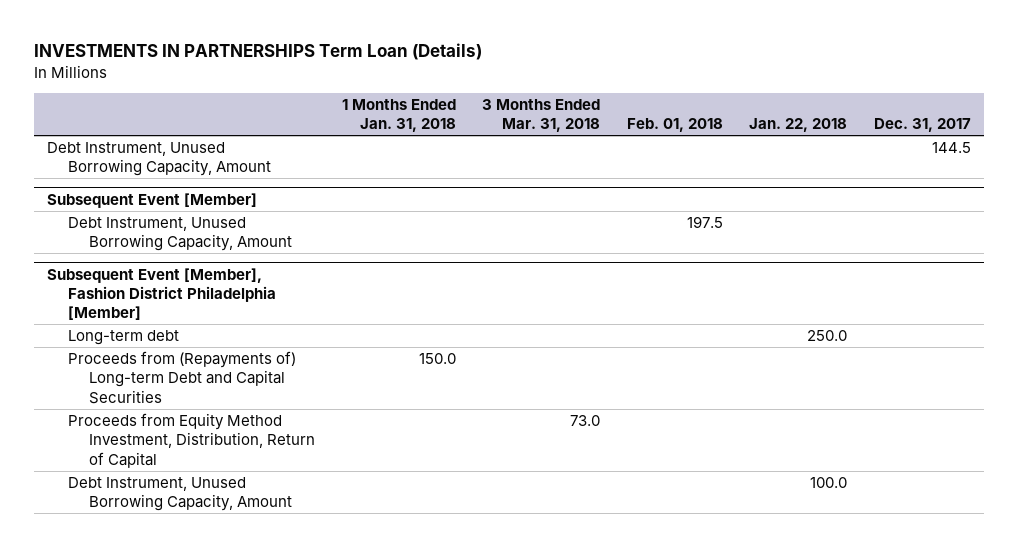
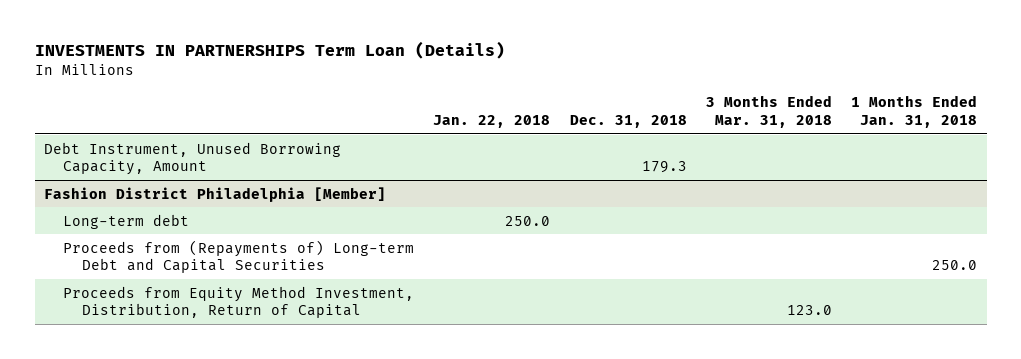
- | 1 Months Ended Jan. 31, 2018 | 3 Months Ended Mar. 31, 2018 | Feb. 01, 2018 | Jan. 22, 2018 | Dec. 31, 2017
+ | Jan. 22, 2018 | Dec. 31, 2018 | 3 Months Ended Mar. 31, 2018 | 1 Months Ended Jan. 31, 2018
- Subsequent Event [Member]
- Debt Instrument, Unused Borrowing Capacity, Amount | | | 197.5 | |
- Subsequent Event [Member], Fashion District Philadelphia [Member]
+ Fashion District Philadelphia [Member]
- Proceeds from (Repayments of) Long-term Debt and Capital Securities | 150.0 | | | |
- Proceeds from Equity Method Investment, Distribution, Return of Capital | | 73.0 | | |
- Debt Instrument, Unused Borrowing Capacity, Amount | | | | 100.0 |
+ Proceeds from (Repayments of) Long-term Debt and Capital Securities | | | | 250.0
+ Proceeds from Equity Method Investment, Distribution, Return of Capital | | | 123.0 |

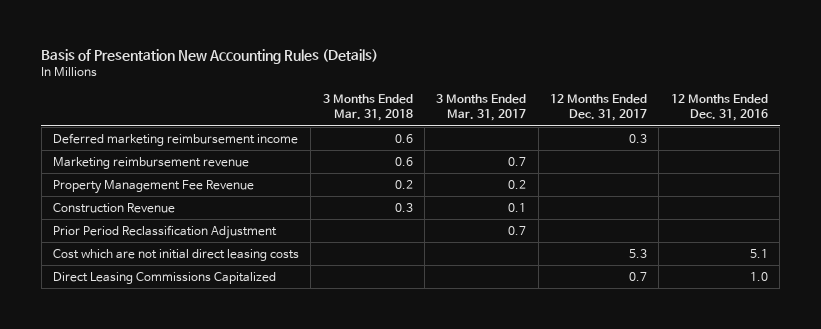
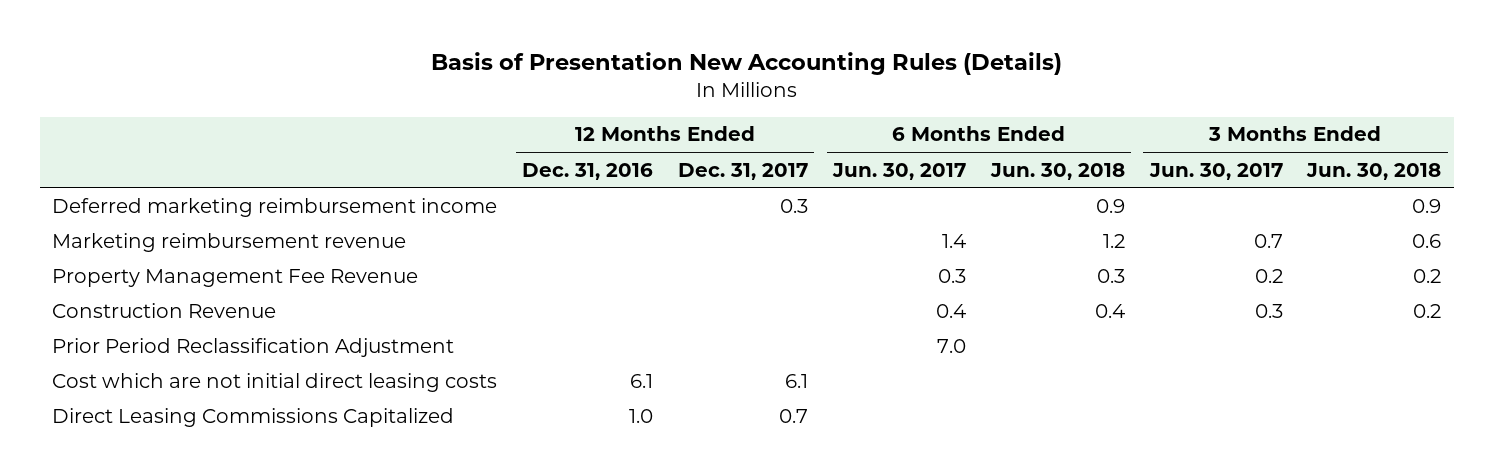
- | 3 Months Ended Mar. 31, 2018 | 3 Months Ended Mar. 31, 2017 | 12 Months Ended Dec. 31, 2017 | 12 Months Ended Dec. 31, 2016
+ | 12 Months Ended Dec. 31, 2016 | 12 Months Ended Dec. 31, 2017 | 6 Months Ended Jun. 30, 2017 | 6 Months Ended Jun. 30, 2018 | 3 Months Ended Jun. 30, 2017 | 3 Months Ended Jun. 30, 2018
- Cost which are not initial direct leasing costs | | | 5.3 | 5.1
+ Cost which are not initial direct leasing costs | 6.1 | 6.1 | | | |

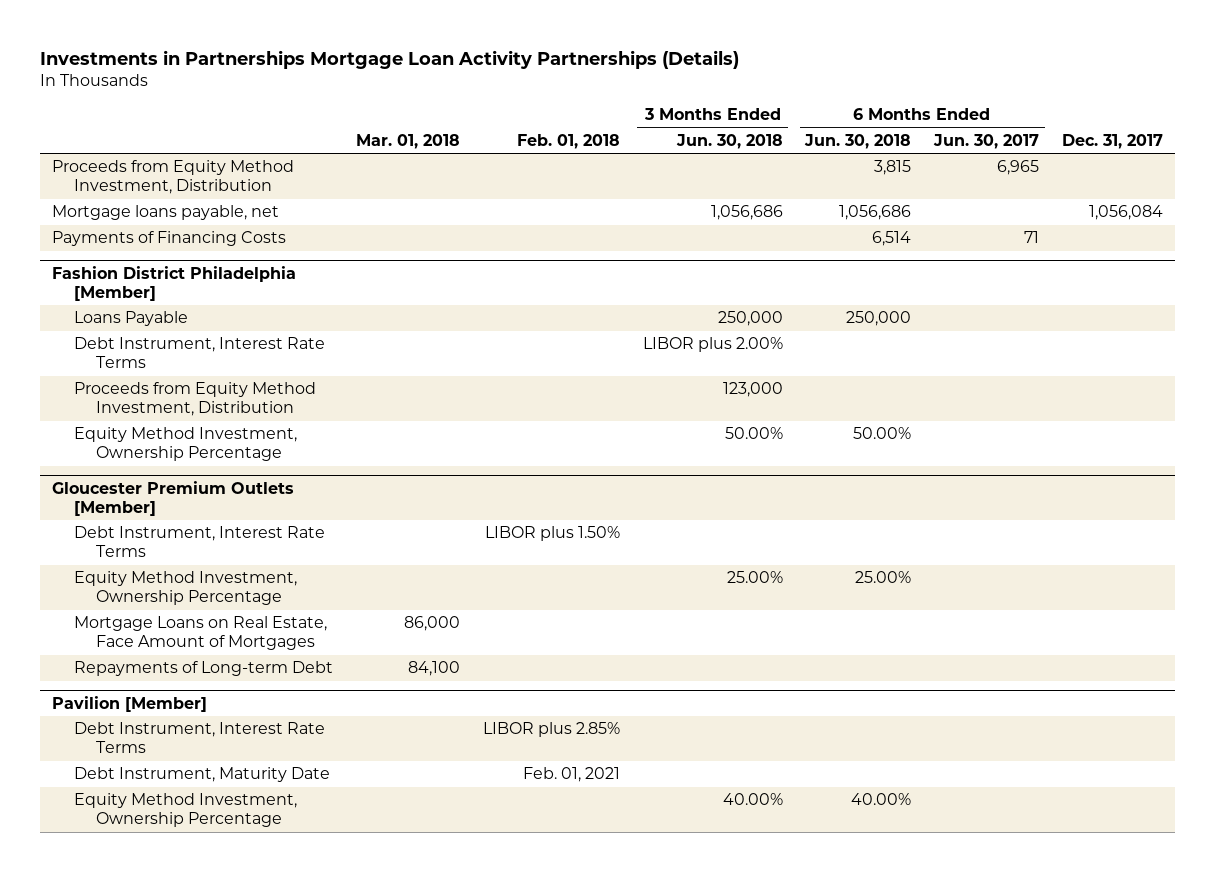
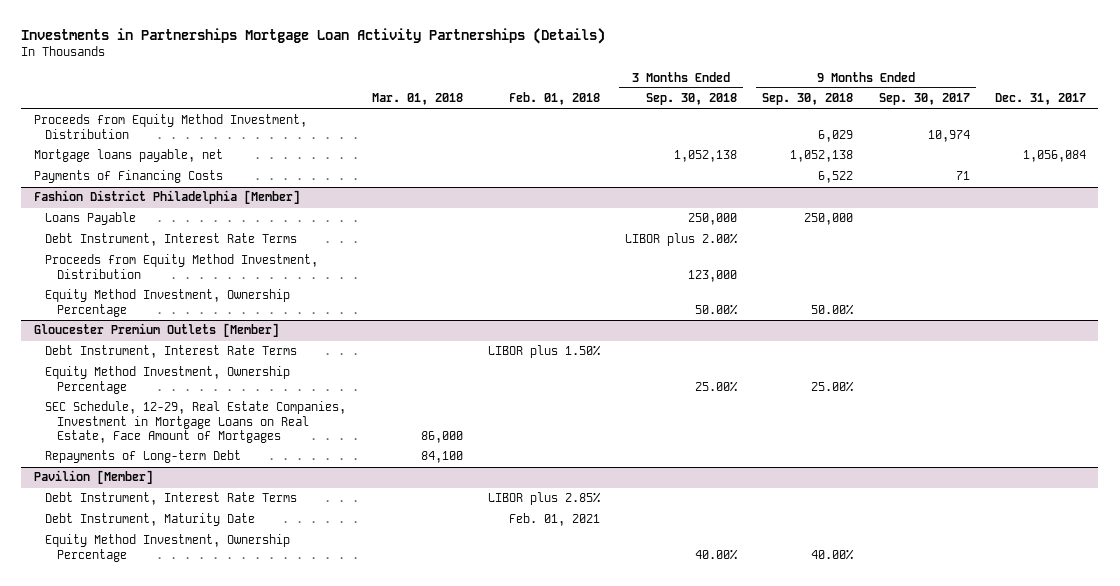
- | Mar. 01, 2018 | Feb. 01, 2018 | 3 Months Ended Jun. 30, 2018 | 6 Months Ended Jun. 30, 2018 | 6 Months Ended Jun. 30, 2017 | Dec. 31, 2017
+ | Mar. 01, 2018 | Feb. 01, 2018 | 3 Months Ended Sep. 30, 2018 | 9 Months Ended Sep. 30, 2018 | 9 Months Ended Sep. 30, 2017 | Dec. 31, 2017
@ Gloucester Premium Outlets [Member]
- Mortgage Loans on Real Estate, Face Amount of Mortgages | 86,000 | | | | |
+ SEC Schedule, 12-29, Real Estate Companies, Investment in Mortgage Loans on Real Estate, Face Amount of Mortgages | 86,000 | | | | |

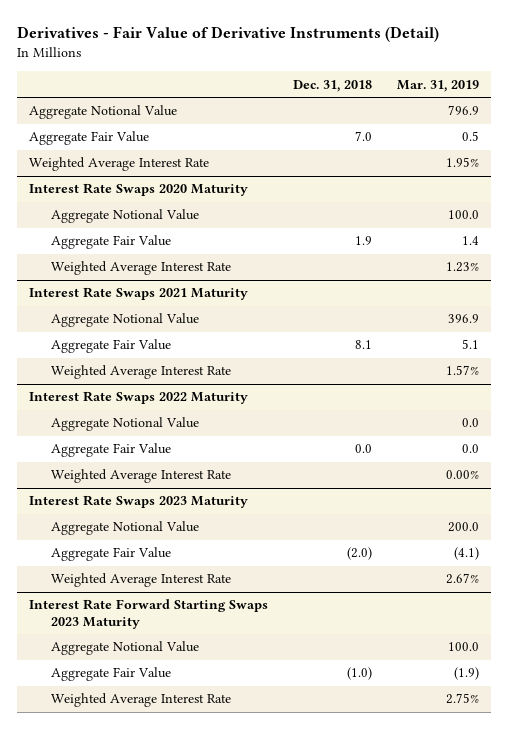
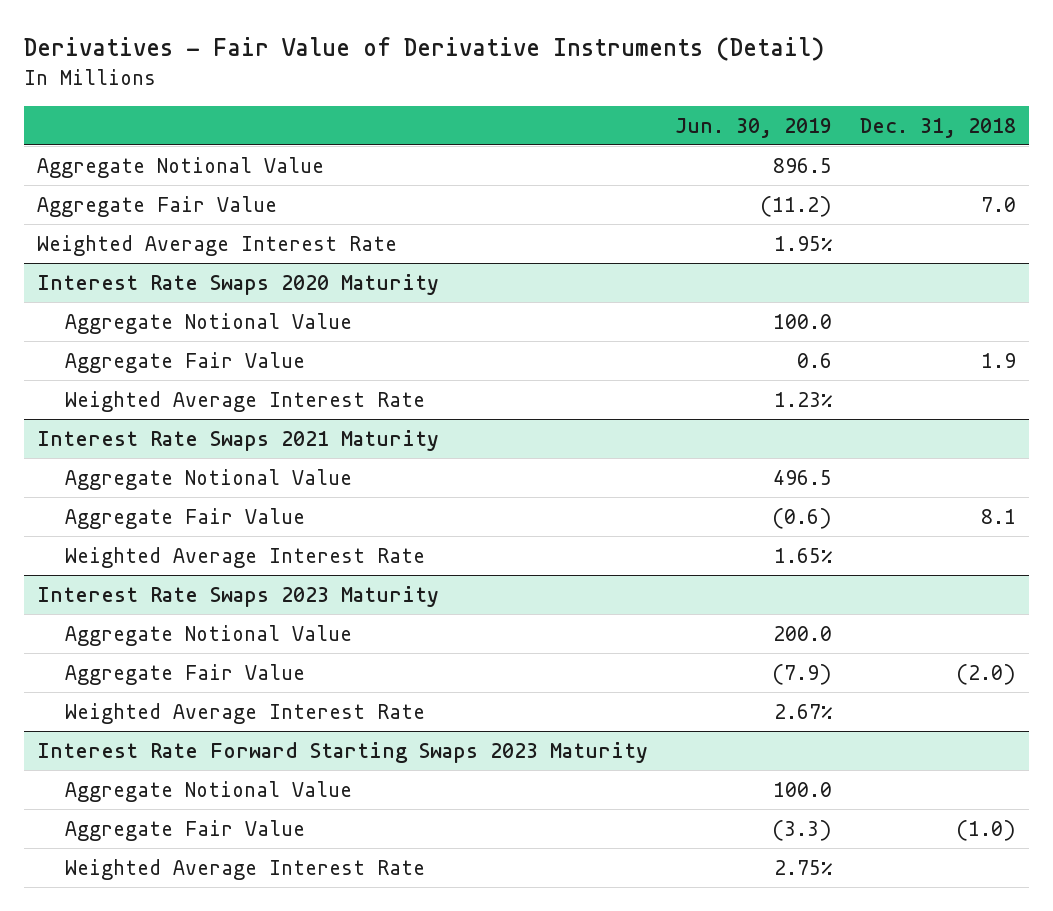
- | Dec. 31, 2018 | Mar. 31, 2019
+ | Jun. 30, 2019 | Dec. 31, 2018
- Interest Rate Swaps 2022 Maturity
- Aggregate Notional Value | | 0.0
- Aggregate Fair Value | 0.0 | 0.0
- Weighted Average Interest Rate | | 0.00%

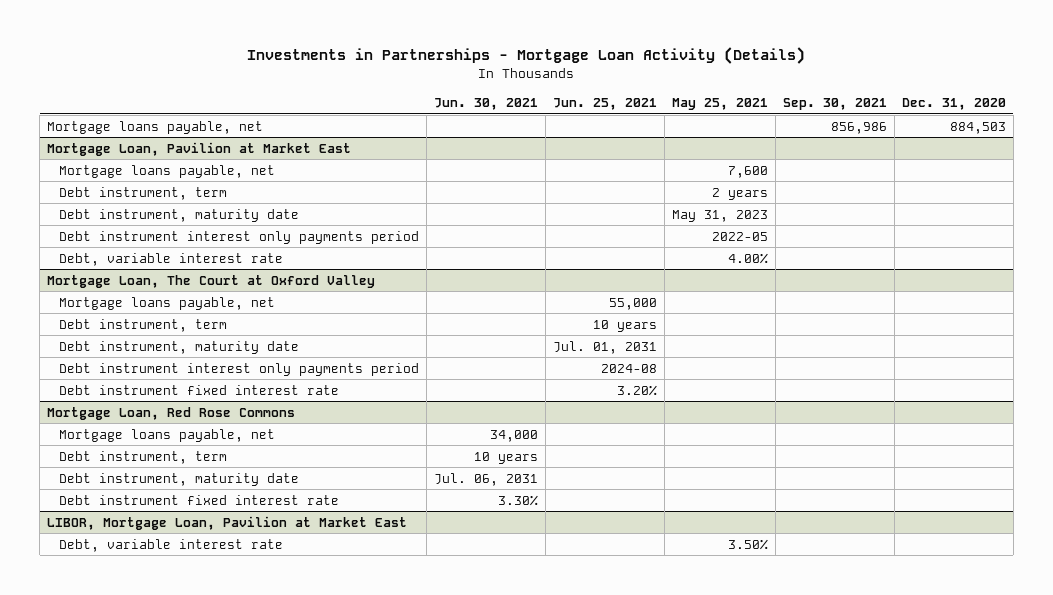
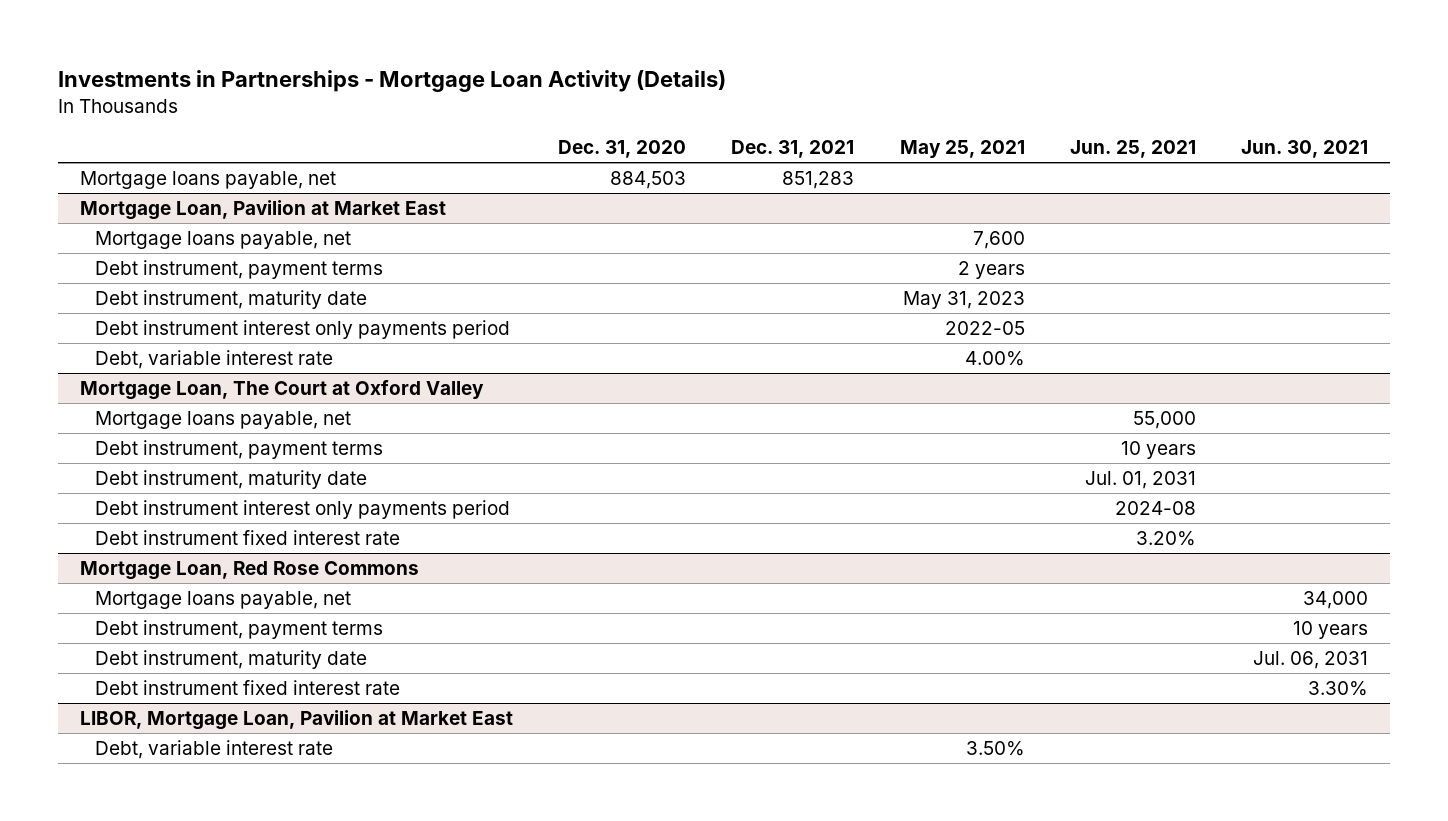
- | Jun. 30, 2021 | Jun. 25, 2021 | May 25, 2021 | Sep. 30, 2021 | Dec. 31, 2020
+ | Dec. 31, 2020 | Dec. 31, 2021 | May 25, 2021 | Jun. 25, 2021 | Jun. 30, 2021
@ Mortgage Loan, Pavilion at Market East
- Debt instrument, term | | | 2 years | |
+ Debt instrument, payment terms | | | 2 years | |
@ Mortgage Loan, The Court at Oxford Valley
- Debt instrument, term | | 10 years | | |
+ Debt instrument, payment terms | | | | 10 years |
@ Mortgage Loan, Red Rose Commons
- Debt instrument, term | 10 years | | | |
+ Debt instrument, payment terms | | | | | 10 years

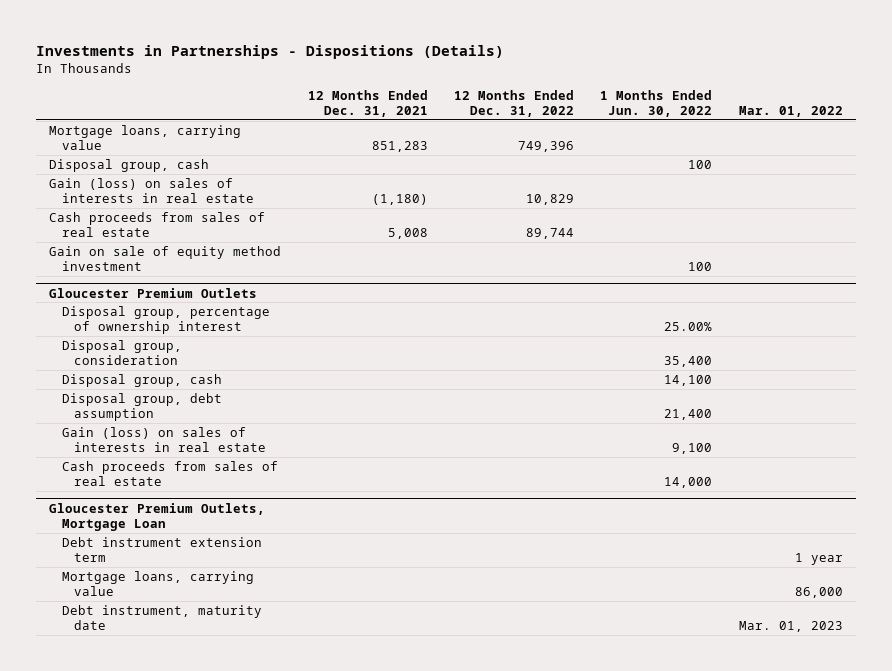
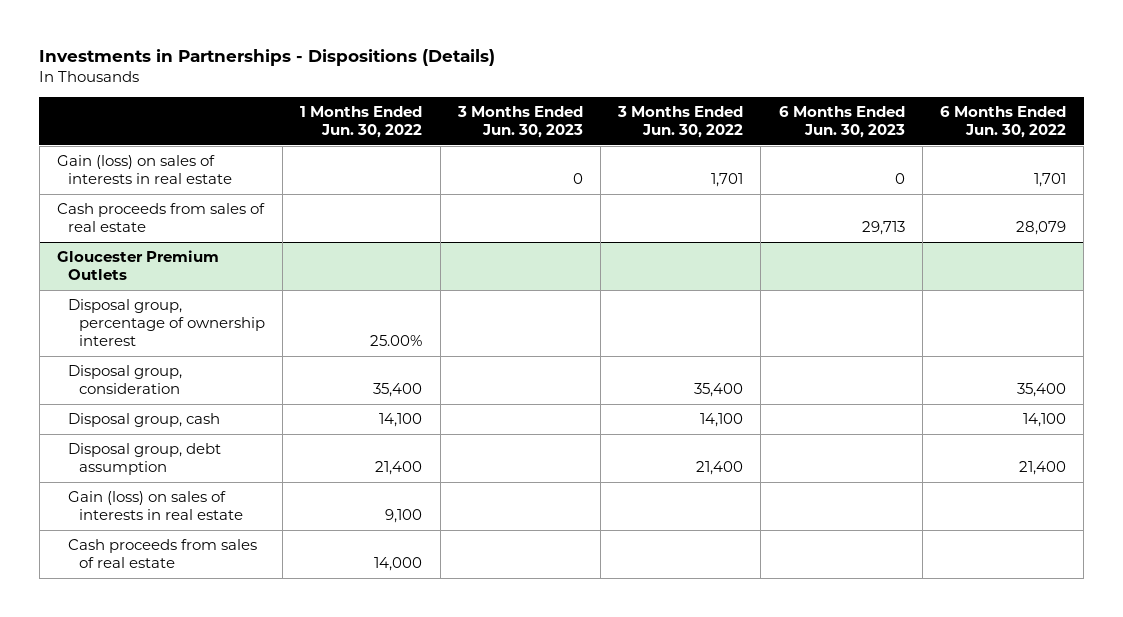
- | 12 Months Ended Dec. 31, 2021 | 12 Months Ended Dec. 31, 2022 | 1 Months Ended Jun. 30, 2022 | Mar. 01, 2022
+ | 1 Months Ended Jun. 30, 2022 | 3 Months Ended Jun. 30, 2023 | 3 Months Ended Jun. 30, 2022 | 6 Months Ended Jun. 30, 2023 | 6 Months Ended Jun. 30, 2022
- Mortgage loans, carrying value | 851,283 | 749,396 | |
- Disposal group, cash | | | 100 |
- Gain on sale of equity method investment | | | 100 |
- Gloucester Premium Outlets, Mortgage Loan
- Debt instrument extension term | | | | 1 year
- Mortgage loans, carrying value | | | | 86,000
- Debt instrument, maturity date | | | | Mar. 01, 2023

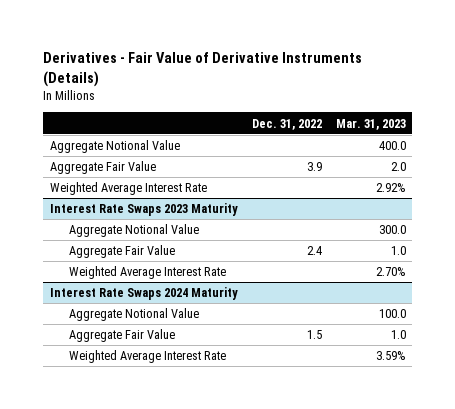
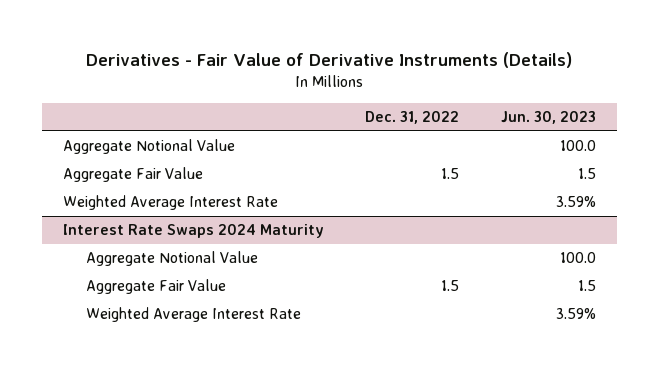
- | Dec. 31, 2022 | Mar. 31, 2023
+ | Dec. 31, 2022 | Jun. 30, 2023
- Aggregate Fair Value | 3.9 | 2.0
+ Aggregate Fair Value | 1.5 | 1.5
- Interest Rate Swaps 2023 Maturity
- Aggregate Notional Value | | 300.0
- Aggregate Fair Value | 2.4 | 1.0
- Weighted Average Interest Rate | | 2.70%

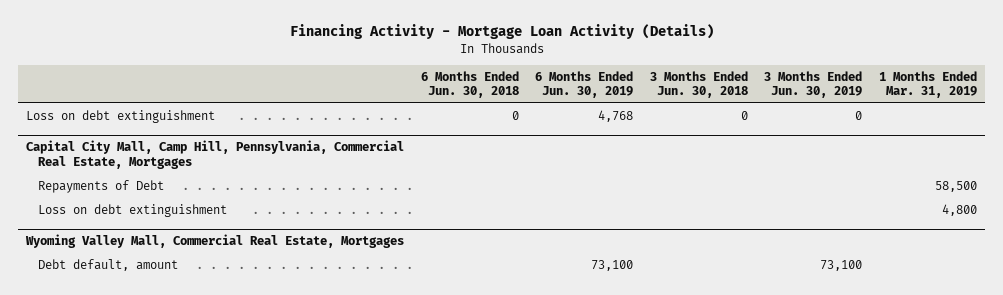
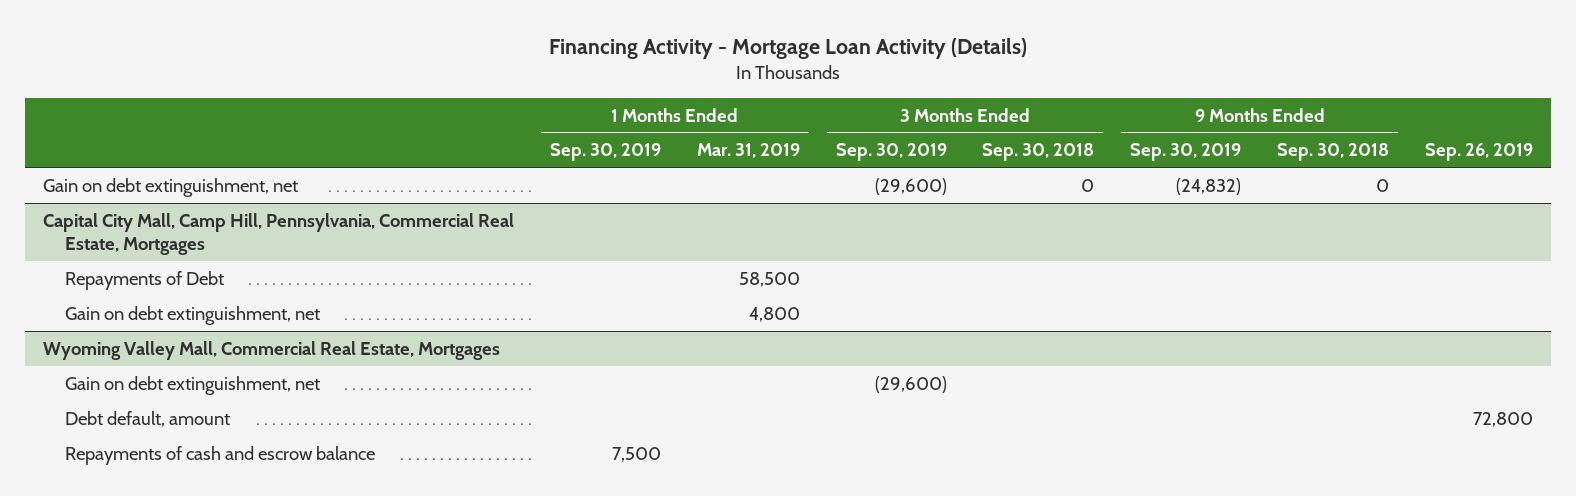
- | 6 Months Ended Jun. 30, 2018 | 6 Months Ended Jun. 30, 2019 | 3 Months Ended Jun. 30, 2018 | 3 Months Ended Jun. 30, 2019 | 1 Months Ended Mar. 31, 2019
+ | 1 Months Ended Sep. 30, 2019 | 1 Months Ended Mar. 31, 2019 | 3 Months Ended Sep. 30, 2019 | 3 Months Ended Sep. 30, 2018 | 9 Months Ended Sep. 30, 2019 | 9 Months Ended Sep. 30, 2018 | Sep. 26, 2019
- Loss on debt extinguishment | 0 | 4,768 | 0 | 0 |
+ Gain on debt extinguishment, net | | | (29,600) | 0 | (24,832) | 0 |
@ Capital City Mall, Camp Hill, Pennsylvania, Commercial Real Estate, Mortgages
- Loss on debt extinguishment | | | | | 4,800
+ Gain on debt extinguishment, net | | 4,800 | | | | |
@ Wyoming Valley Mall, Commercial Real Estate, Mortgages
+ Gain on debt extinguishment, net | | | (29,600) | | | |
+ Repayments of cash and escrow balance | 7,500 | | | | | |

